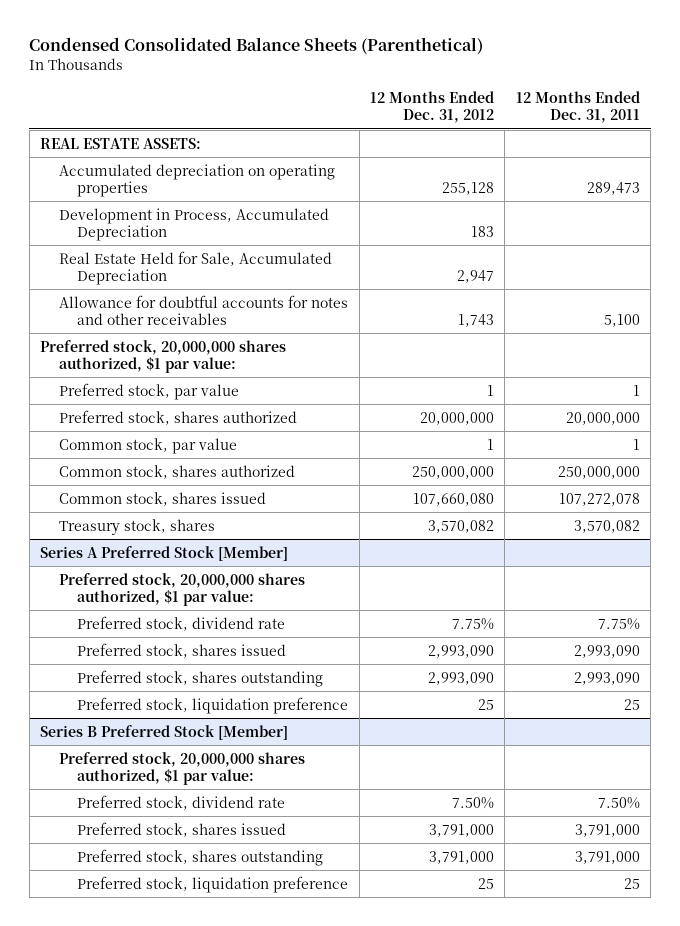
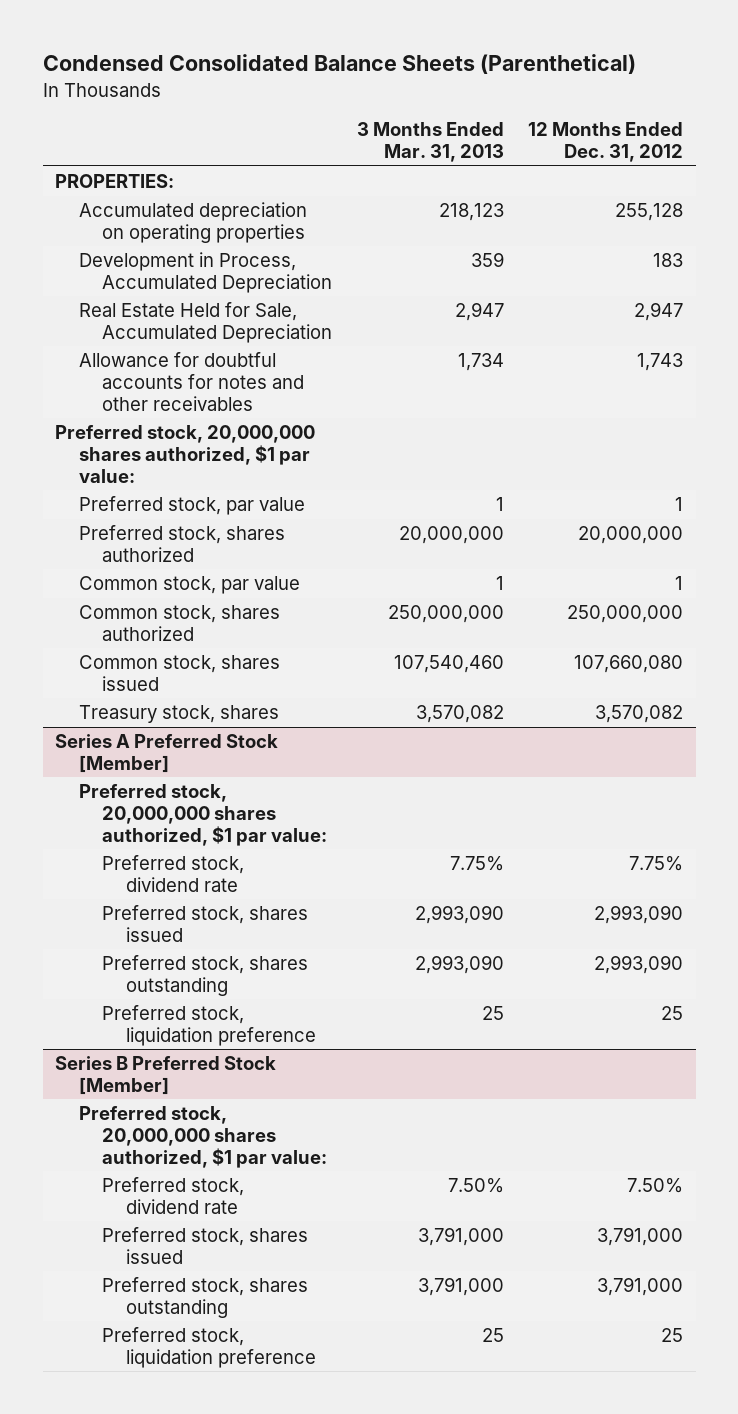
- | 12 Months Ended Dec. 31, 2012 | 12 Months Ended Dec. 31, 2011
+ | 3 Months Ended Mar. 31, 2013 | 12 Months Ended Dec. 31, 2012
- REAL ESTATE ASSETS:
+ PROPERTIES:

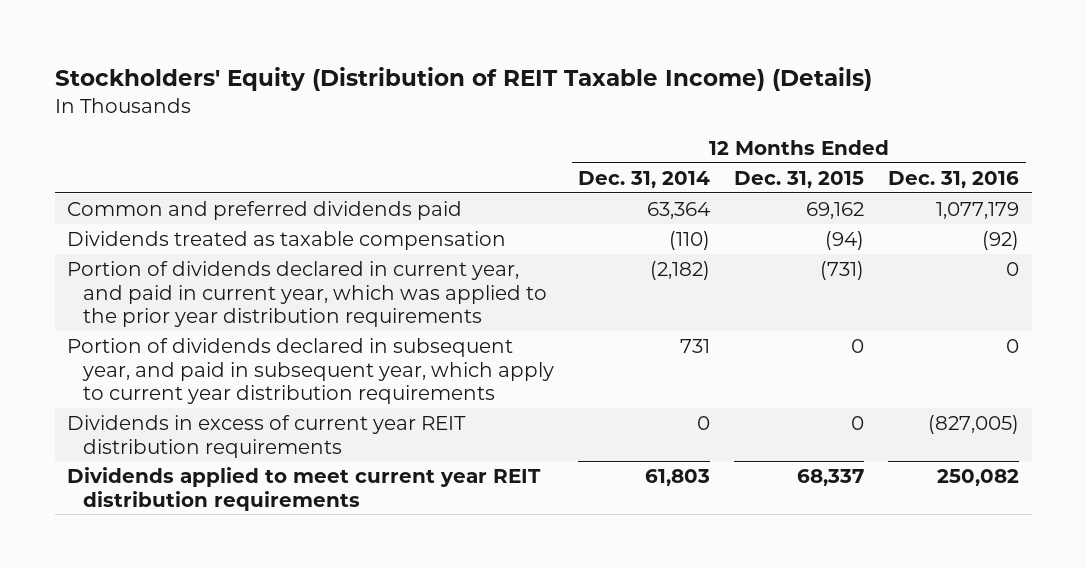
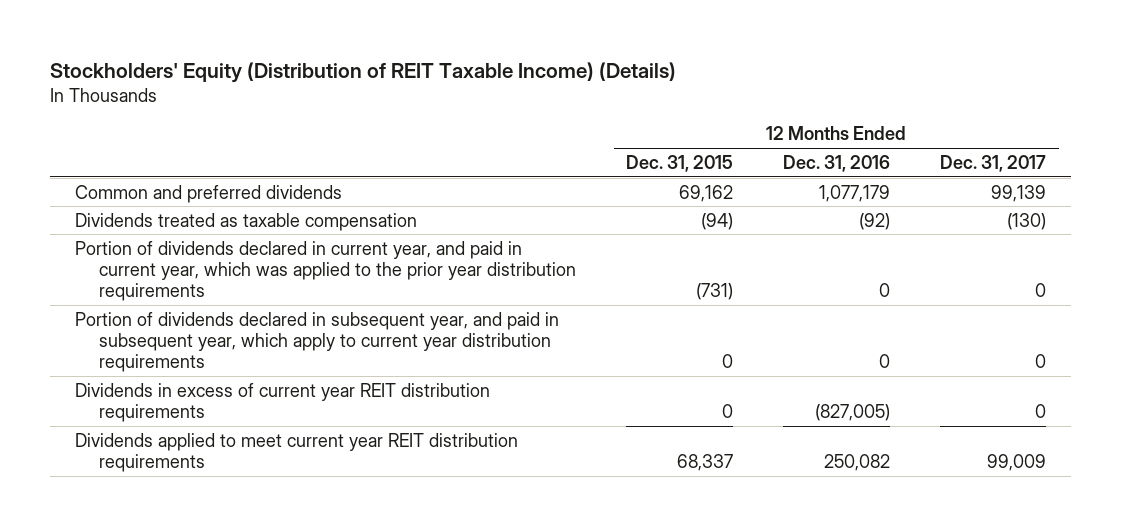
- | 12 Months Ended Dec. 31, 2014 | 12 Months Ended Dec. 31, 2015 | 12 Months Ended Dec. 31, 2016
+ | 12 Months Ended Dec. 31, 2015 | 12 Months Ended Dec. 31, 2016 | 12 Months Ended Dec. 31, 2017
- Common and preferred dividends paid | 63,364 | 69,162 | 1,077,179
+ Common and preferred dividends | 69,162 | 1,077,179 | 99,139

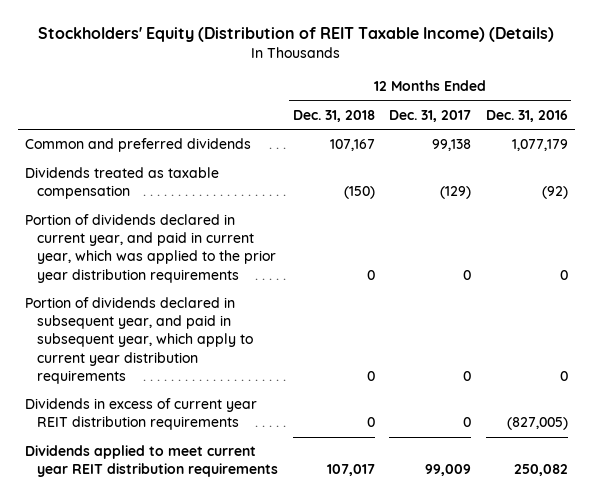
- | 12 Months Ended Dec. 31, 2015 | 12 Months Ended Dec. 31, 2016 | 12 Months Ended Dec. 31, 2017
+ | 12 Months Ended Dec. 31, 2018 | 12 Months Ended Dec. 31, 2017 | 12 Months Ended Dec. 31, 2016
- Common and preferred dividends | 69,162 | 1,077,179 | 99,139
- Dividends treated as taxable compensation | (94) | (92) | (130)
+ Common and preferred dividends | 107,167 | 99,138 | 1,077,179
+ Dividends treated as taxable compensation | (150) | (129) | (92)

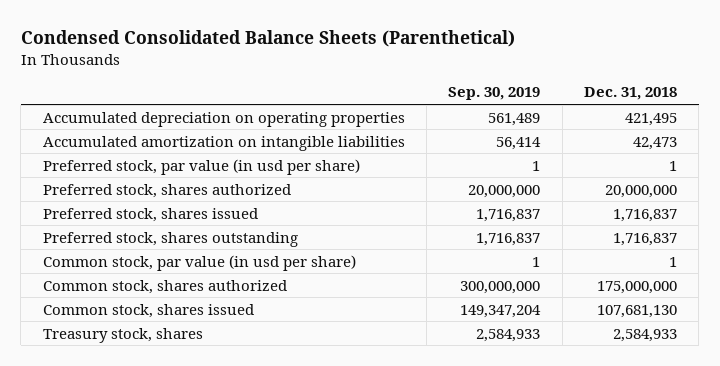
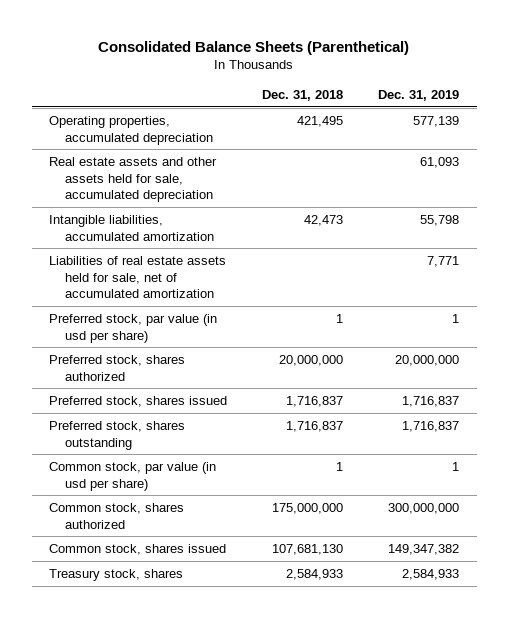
- Condensed Consolidated Balance Sheets (Parenthetical)
+ Consolidated Balance Sheets (Parenthetical)
- | Sep. 30, 2019 | Dec. 31, 2018
+ | Dec. 31, 2018 | Dec. 31, 2019
- Accumulated depreciation on operating properties | 561,489 | 421,495
- Accumulated amortization on intangible liabilities | 56,414 | 42,473
+ Operating properties, accumulated depreciation | 421,495 | 577,139
+ Real estate assets and other assets held for sale, accumulated depreciation | | 61,093
+ Intangible liabilities, accumulated amortization | 42,473 | 55,798
+ Liabilities of real estate assets held for sale, net of accumulated amortization | | 7,771

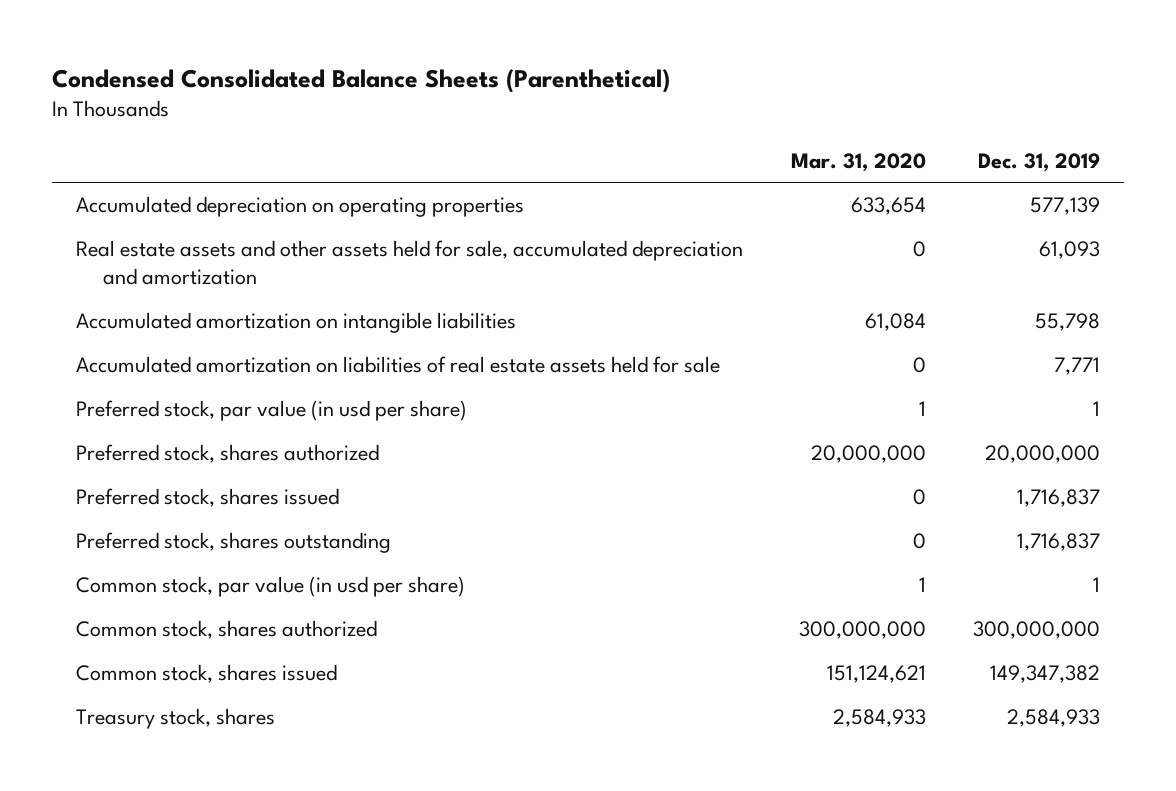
- Consolidated Balance Sheets (Parenthetical)
+ Condensed Consolidated Balance Sheets (Parenthetical)
- | Dec. 31, 2018 | Dec. 31, 2019
+ | Mar. 31, 2020 | Dec. 31, 2019
- Operating properties, accumulated depreciation | 421,495 | 577,139
- Real estate assets and other assets held for sale, accumulated depreciation | | 61,093
- Intangible liabilities, accumulated amortization | 42,473 | 55,798
- Liabilities of real estate assets held for sale, net of accumulated amortization | | 7,771
+ Accumulated depreciation on operating properties | 633,654 | 577,139
+ Real estate assets and other assets held for sale, accumulated depreciation and amortization | 0 | 61,093
+ Accumulated amortization on intangible liabilities | 61,084 | 55,798
+ Accumulated amortization on liabilities of real estate assets held for sale | 0 | 7,771

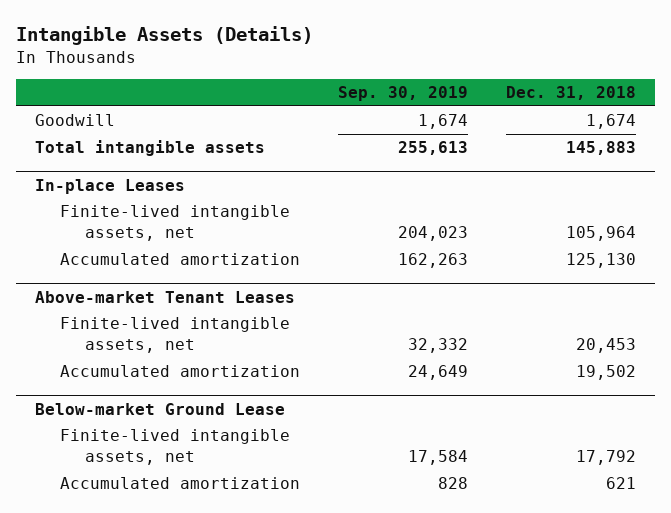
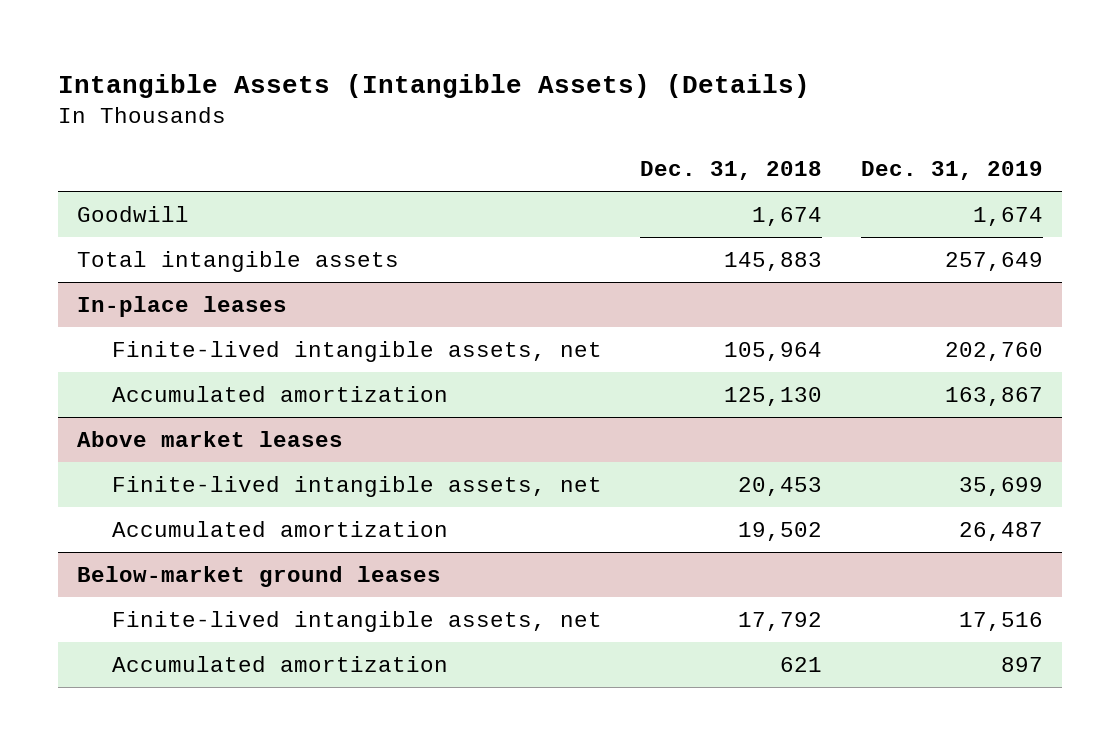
- Intangible Assets (Details)
+ Intangible Assets (Intangible Assets) (Details)
- | Sep. 30, 2019 | Dec. 31, 2018
+ | Dec. 31, 2018 | Dec. 31, 2019
- In-place Leases
+ In-place leases
- Above-market Tenant Leases
+ Above market leases
- Below-market Ground Lease
+ Below-market ground leases

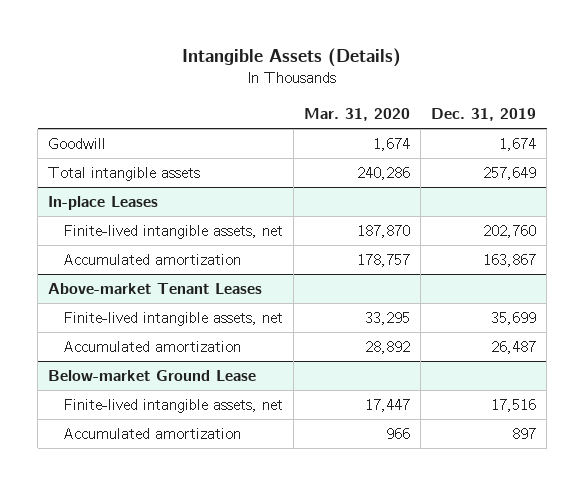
- Intangible Assets (Intangible Assets) (Details)
+ Intangible Assets (Details)
- | Dec. 31, 2018 | Dec. 31, 2019
+ | Mar. 31, 2020 | Dec. 31, 2019
- In-place leases
+ In-place Leases
- Above market leases
+ Above-market Tenant Leases
- Below-market ground leases
+ Below-market Ground Lease

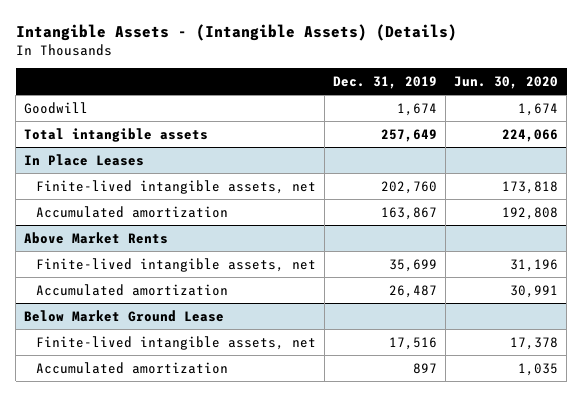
- Intangible Assets (Details)
+ Intangible Assets - (Intangible Assets) (Details)
- | Mar. 31, 2020 | Dec. 31, 2019
+ | Dec. 31, 2019 | Jun. 30, 2020
- In-place Leases
+ In Place Leases
- Above-market Tenant Leases
+ Above Market Rents
- Below-market Ground Lease
+ Below Market Ground Lease

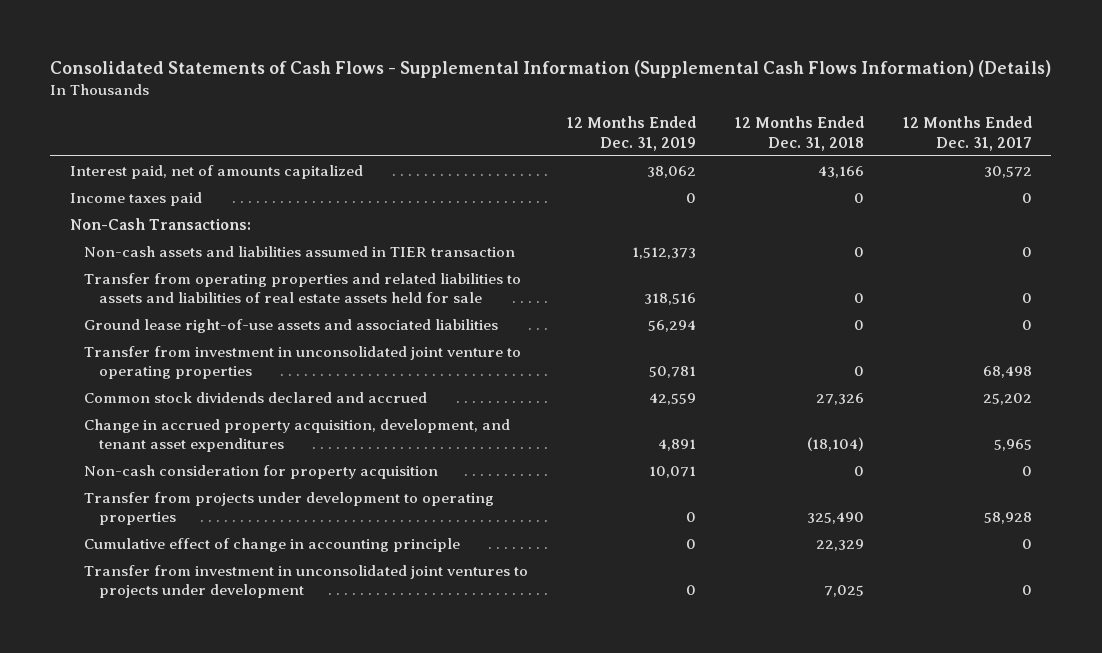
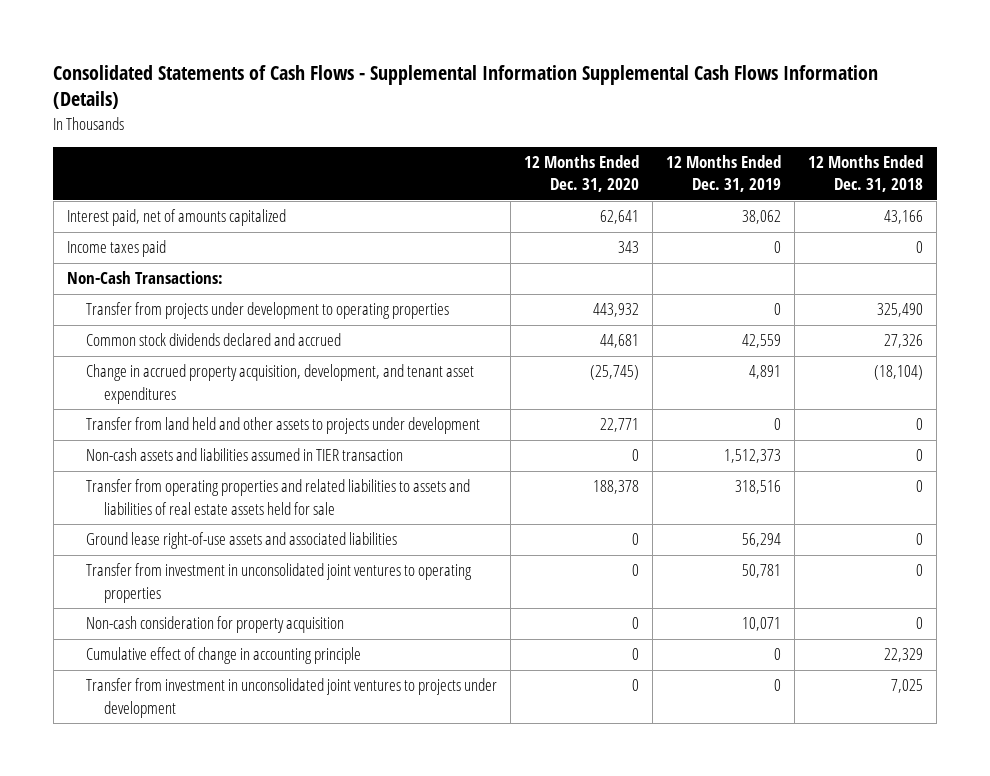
- Consolidated Statements of Cash Flows - Supplemental Information (Supplemental Cash Flows Information) (Details)
+ Consolidated Statements of Cash Flows - Supplemental Information Supplemental Cash Flows Information (Details)
- | 12 Months Ended Dec. 31, 2019 | 12 Months Ended Dec. 31, 2018 | 12 Months Ended Dec. 31, 2017
+ | 12 Months Ended Dec. 31, 2020 | 12 Months Ended Dec. 31, 2019 | 12 Months Ended Dec. 31, 2018
moved up: Transfer from projects under development to operating properties | 443,932 | 0 | 325,490
moved up: Common stock dividends declared and accrued | 44,681 | 42,559 | 27,326
moved up: Change in accrued property acquisition, development, and tenant asset expenditures | (25,745) | 4,891 | (18,104)
+ Transfer from land held and other assets to projects under development | 22,771 | 0 | 0
- Transfer from investment in unconsolidated joint venture to operating properties | 50,781 | 0 | 68,498
+ Transfer from investment in unconsolidated joint ventures to operating properties | 0 | 50,781 | 0

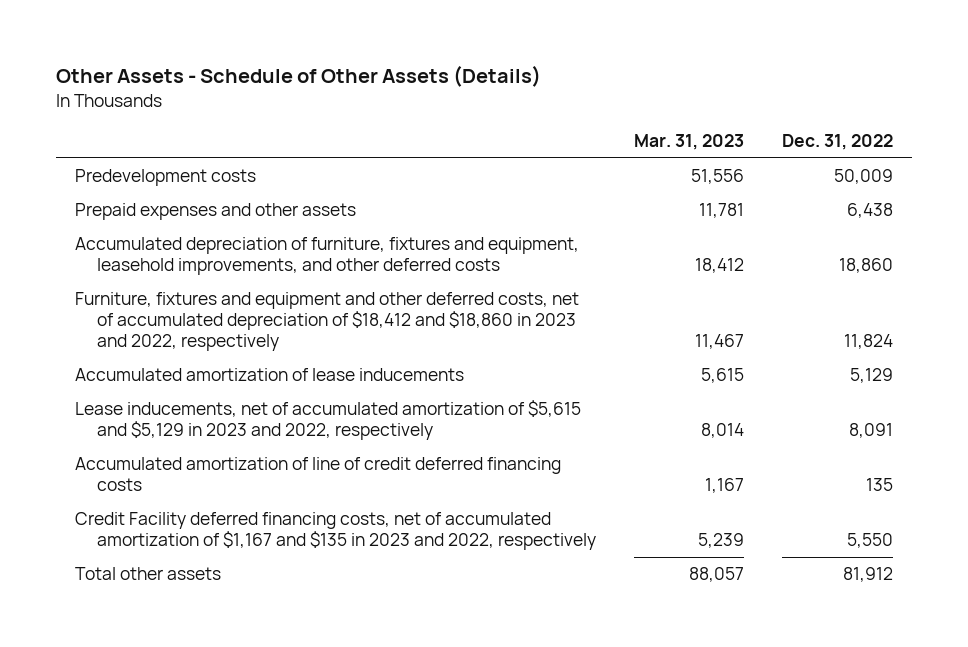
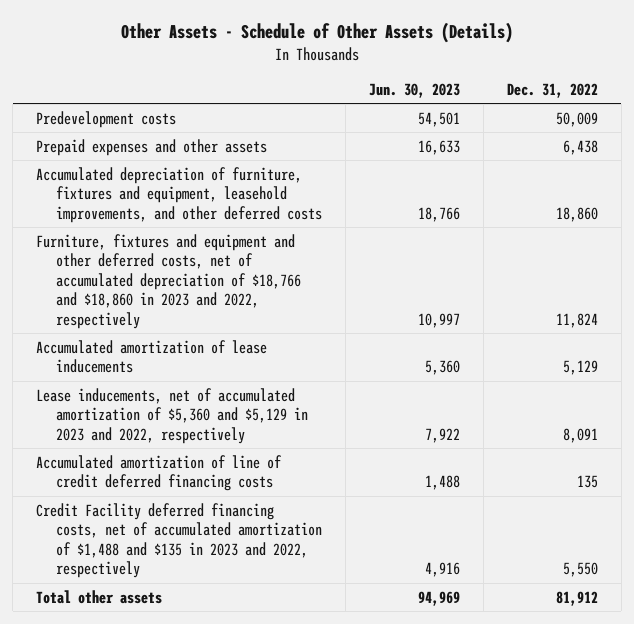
- | Mar. 31, 2023 | Dec. 31, 2022
+ | Jun. 30, 2023 | Dec. 31, 2022
- Furniture, fixtures and equipment and other deferred costs, net of accumulated depreciation of $18,412 and $18,860 in 2023 and 2022, respectively | 11,467 | 11,824
+ Furniture, fixtures and equipment and other deferred costs, net of accumulated depreciation of $18,766 and $18,860 in 2023 and 2022, respectively | 10,997 | 11,824
- Lease inducements, net of accumulated amortization of $5,615 and $5,129 in 2023 and 2022, respectively | 8,014 | 8,091
+ Lease inducements, net of accumulated amortization of $5,360 and $5,129 in 2023 and 2022, respectively | 7,922 | 8,091
- Credit Facility deferred financing costs, net of accumulated amortization of $1,167 and $135 in 2023 and 2022, respectively | 5,239 | 5,550
+ Credit Facility deferred financing costs, net of accumulated amortization of $1,488 and $135 in 2023 and 2022, respectively | 4,916 | 5,550

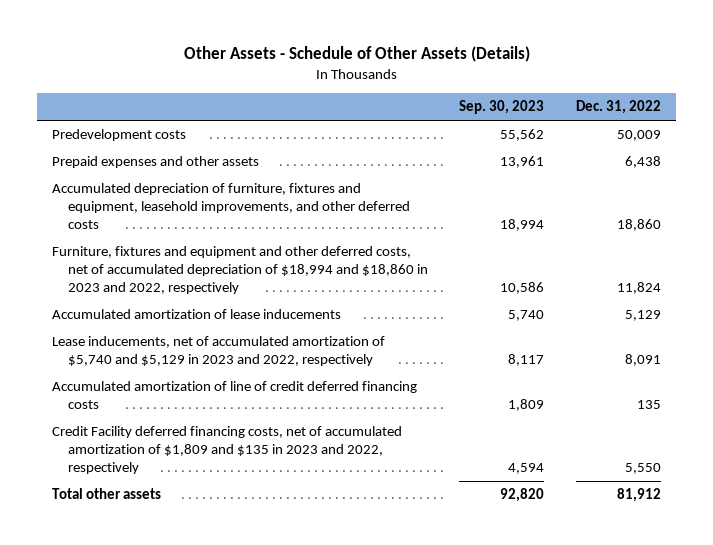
- | Jun. 30, 2023 | Dec. 31, 2022
+ | Sep. 30, 2023 | Dec. 31, 2022
- Furniture, fixtures and equipment and other deferred costs, net of accumulated depreciation of $18,766 and $18,860 in 2023 and 2022, respectively | 10,997 | 11,824
+ Furniture, fixtures and equipment and other deferred costs, net of accumulated depreciation of $18,994 and $18,860 in 2023 and 2022, respectively | 10,586 | 11,824
- Lease inducements, net of accumulated amortization of $5,360 and $5,129 in 2023 and 2022, respectively | 7,922 | 8,091
+ Lease inducements, net of accumulated amortization of $5,740 and $5,129 in 2023 and 2022, respectively | 8,117 | 8,091
- Credit Facility deferred financing costs, net of accumulated amortization of $1,488 and $135 in 2023 and 2022, respectively | 4,916 | 5,550
+ Credit Facility deferred financing costs, net of accumulated amortization of $1,809 and $135 in 2023 and 2022, respectively | 4,594 | 5,550

